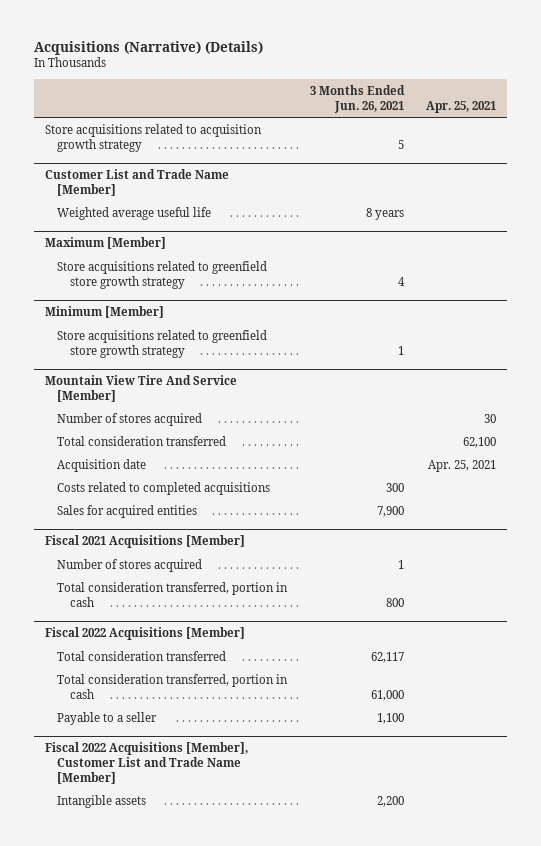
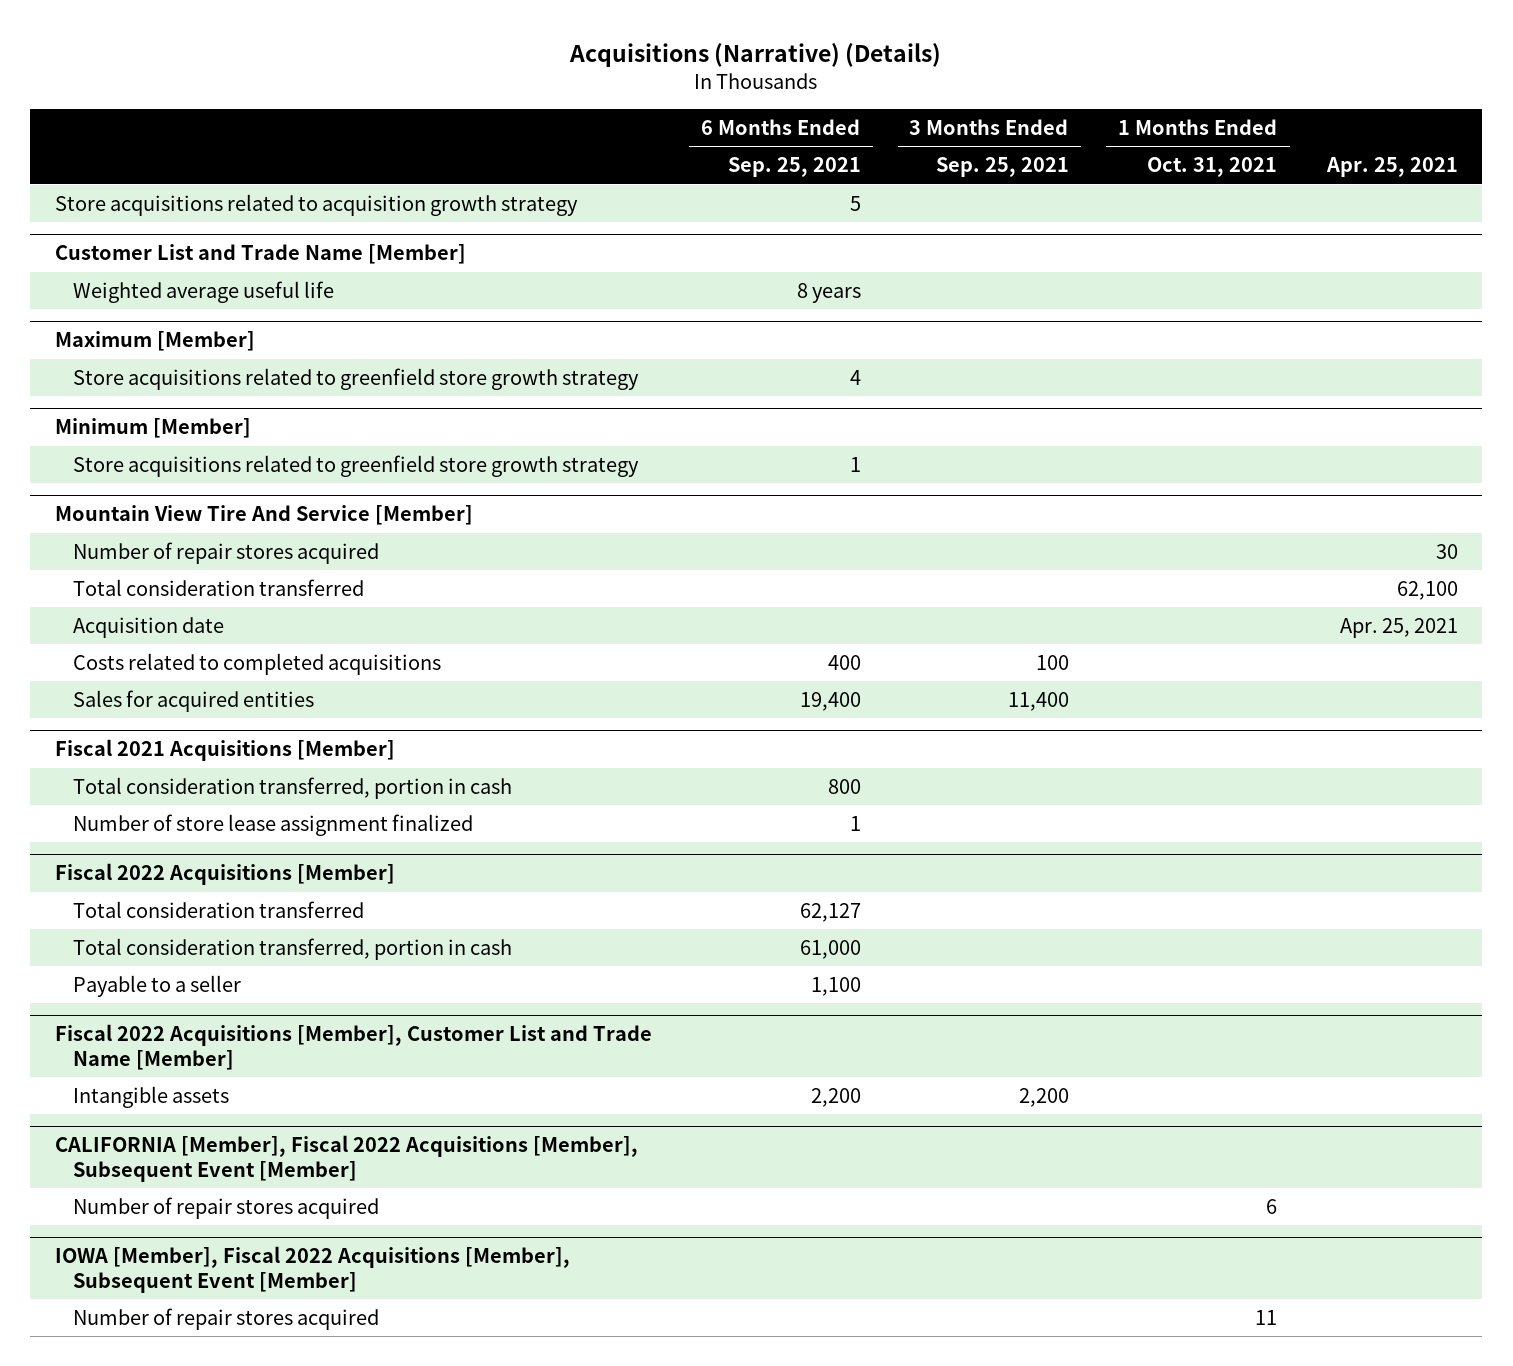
- | 3 Months Ended Jun. 26, 2021 | Apr. 25, 2021
+ | 6 Months Ended Sep. 25, 2021 | 3 Months Ended Sep. 25, 2021 | 1 Months Ended Oct. 31, 2021 | Apr. 25, 2021
@ Mountain View Tire And Service [Member]
- Number of stores acquired | | 30
+ Number of repair stores acquired | | | | 30
@ Fiscal 2021 Acquisitions [Member]
- Number of stores acquired | 1 |
+ Number of store lease assignment finalized | 1 | | |
+ CALIFORNIA [Member], Fiscal 2022 Acquisitions [Member], Subsequent Event [Member]
+ Number of repair stores acquired | | | 6 |
+ IOWA [Member], Fiscal 2022 Acquisitions [Member], Subsequent Event [Member]
+ Number of repair stores acquired | | | 11 |

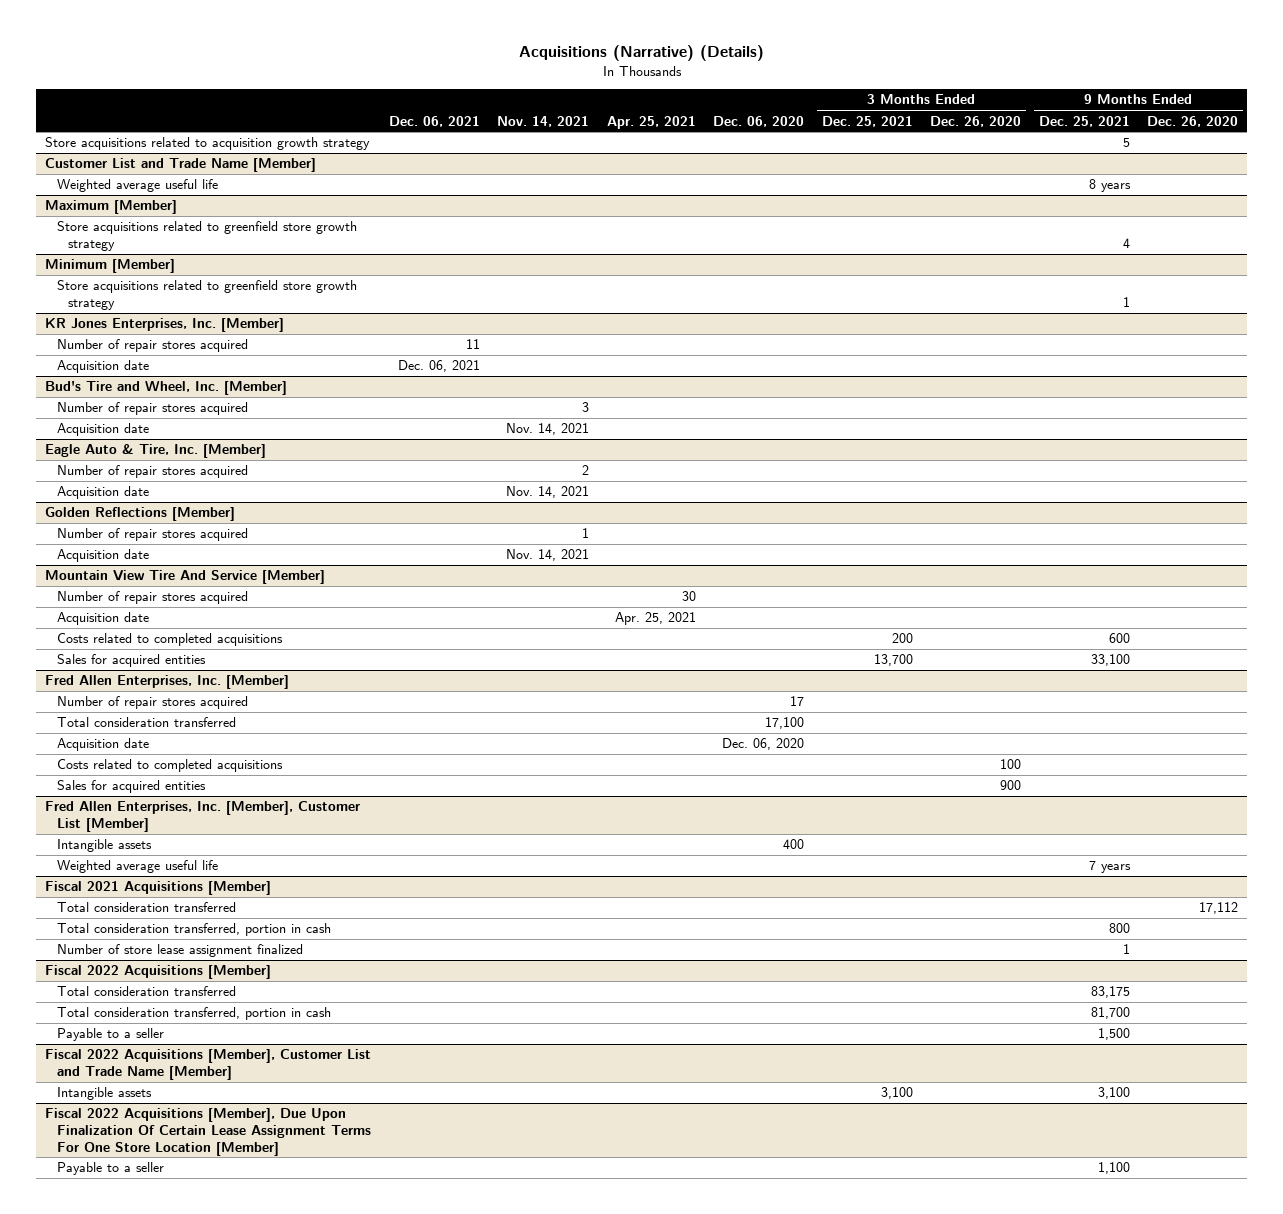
- | 6 Months Ended Sep. 25, 2021 | 3 Months Ended Sep. 25, 2021 | 1 Months Ended Oct. 31, 2021 | Apr. 25, 2021
+ | Dec. 06, 2021 | Nov. 14, 2021 | Apr. 25, 2021 | Dec. 06, 2020 | 3 Months Ended Dec. 25, 2021 | 3 Months Ended Dec. 26, 2020 | 9 Months Ended Dec. 25, 2021 | 9 Months Ended Dec. 26, 2020
+ KR Jones Enterprises, Inc. [Member]
+ Number of repair stores acquired | 11 | | | | | | |
+ Acquisition date | Dec. 06, 2021 | | | | | | |
+ Bud's Tire and Wheel, Inc. [Member]
+ Number of repair stores acquired | | 3 | | | | | |
+ Acquisition date | | Nov. 14, 2021 | | | | | |
+ Eagle Auto & Tire, Inc. [Member]
+ Number of repair stores acquired | | 2 | | | | | |
+ Acquisition date | | Nov. 14, 2021 | | | | | |
+ Golden Reflections [Member]
+ Number of repair stores acquired | | 1 | | | | | |
+ Acquisition date | | Nov. 14, 2021 | | | | | |
@ Mountain View Tire And Service [Member]
- Total consideration transferred | | | | 62,100
+ Fred Allen Enterprises, Inc. [Member]
+ Number of repair stores acquired | | | | 17 | | | |
+ Total consideration transferred | | | | 17,100 | | | |
+ Acquisition date | | | | Dec. 06, 2020 | | | |
+ Costs related to completed acquisitions | | | | | | 100 | |
+ Sales for acquired entities | | | | | | 900 | |
+ Fred Allen Enterprises, Inc. [Member], Customer List [Member]
+ Intangible assets | | | | 400 | | | |
+ Weighted average useful life | | | | | | | 7 years |
@ Fiscal 2021 Acquisitions [Member]
+ Total consideration transferred | | | | | | | | 17,112
- CALIFORNIA [Member], Fiscal 2022 Acquisitions [Member], Subsequent Event [Member]
- Number of repair stores acquired | | | 6 |
- IOWA [Member], Fiscal 2022 Acquisitions [Member], Subsequent Event [Member]
- Number of repair stores acquired | | | 11 |
+ Fiscal 2022 Acquisitions [Member], Due Upon Finalization Of Certain Lease Assignment Terms For One Store Location [Member]
+ Payable to a seller | | | | | | | 1,100 |

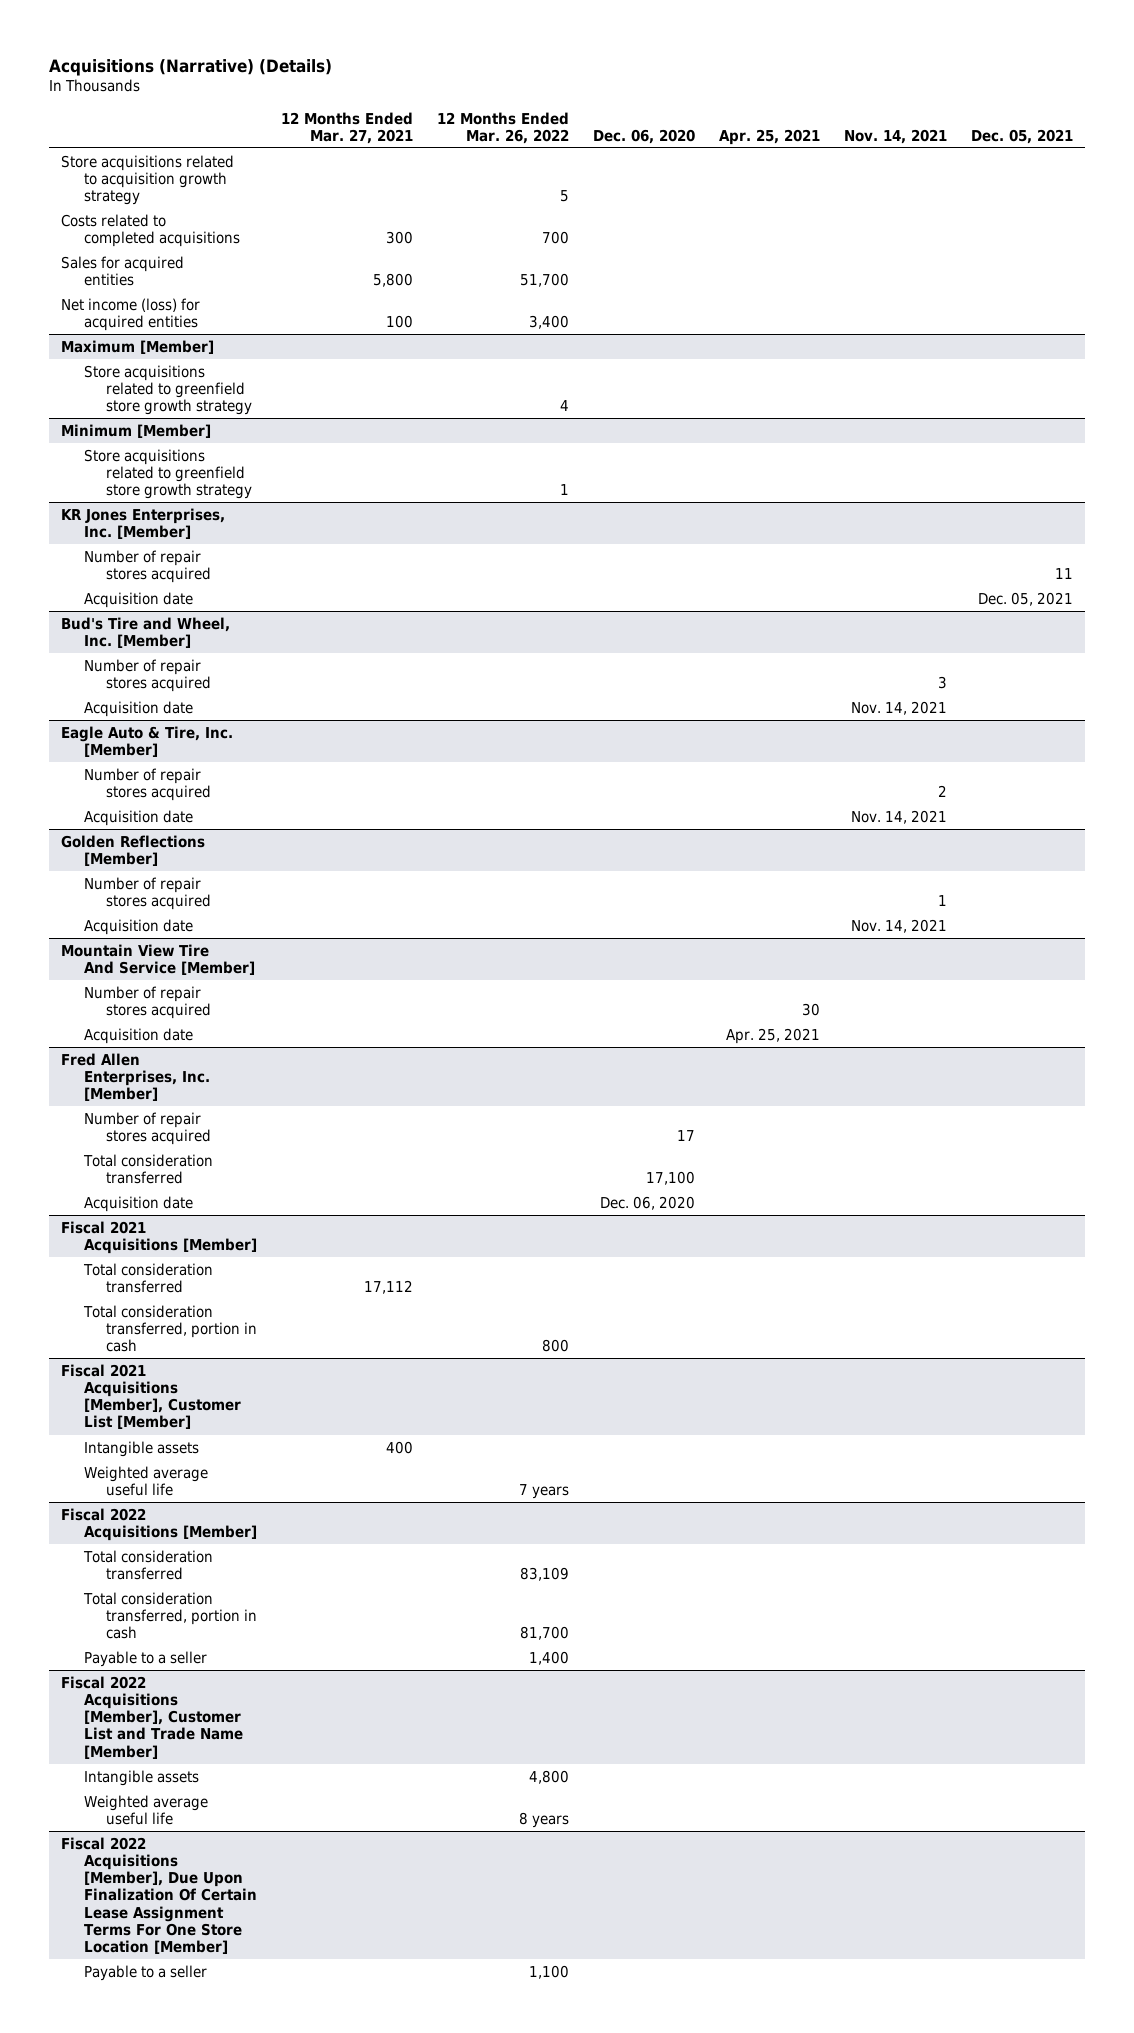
- | Dec. 06, 2021 | Nov. 14, 2021 | Apr. 25, 2021 | Dec. 06, 2020 | 3 Months Ended Dec. 25, 2021 | 3 Months Ended Dec. 26, 2020 | 9 Months Ended Dec. 25, 2021 | 9 Months Ended Dec. 26, 2020
+ | 12 Months Ended Mar. 27, 2021 | 12 Months Ended Mar. 26, 2022 | Dec. 06, 2020 | Apr. 25, 2021 | Nov. 14, 2021 | Dec. 05, 2021
- Customer List and Trade Name [Member]
- Weighted average useful life | | | | | | | 8 years |
+ Costs related to completed acquisitions | 300 | 700 | | | |
+ Sales for acquired entities | 5,800 | 51,700 | | | |
+ Net income (loss) for acquired entities | 100 | 3,400 | | | |
@ Mountain View Tire And Service [Member]
- Costs related to completed acquisitions | | | | | 200 | | 600 |
- Sales for acquired entities | | | | | 13,700 | | 33,100 |
@ Fred Allen Enterprises, Inc. [Member]
- Costs related to completed acquisitions | | | | | | 100 | |
- Sales for acquired entities | | | | | | 900 | |
- Fred Allen Enterprises, Inc. [Member], Customer List [Member]
- Intangible assets | | | | 400 | | | |
- Weighted average useful life | | | | | | | 7 years |
@ Fiscal 2021 Acquisitions [Member]
- Number of store lease assignment finalized | | | | | | | 1 |
+ Fiscal 2021 Acquisitions [Member], Customer List [Member]
+ Intangible assets | 400 | | | | |
+ Weighted average useful life | | 7 years | | | |
@ Fiscal 2022 Acquisitions [Member], Customer List and Trade Name [Member]
+ Weighted average useful life | | 8 years | | | |

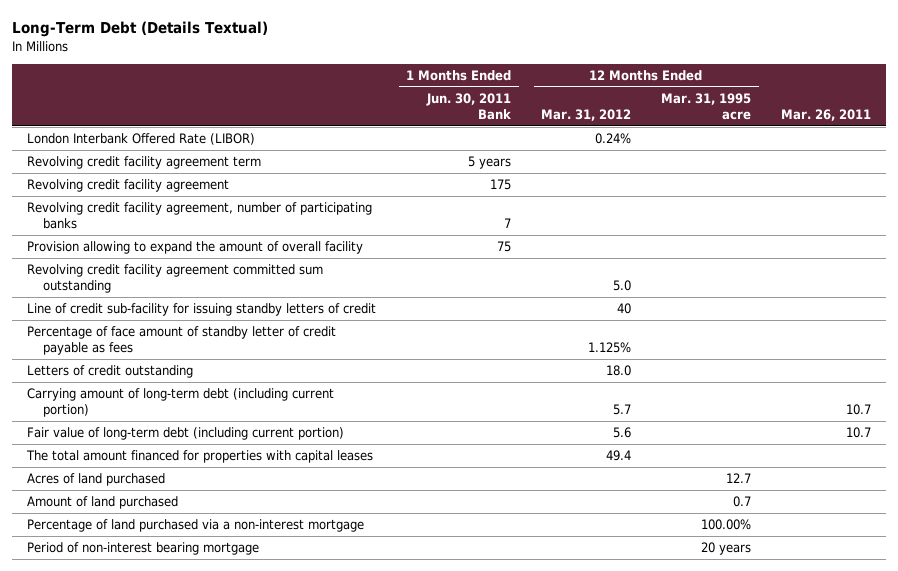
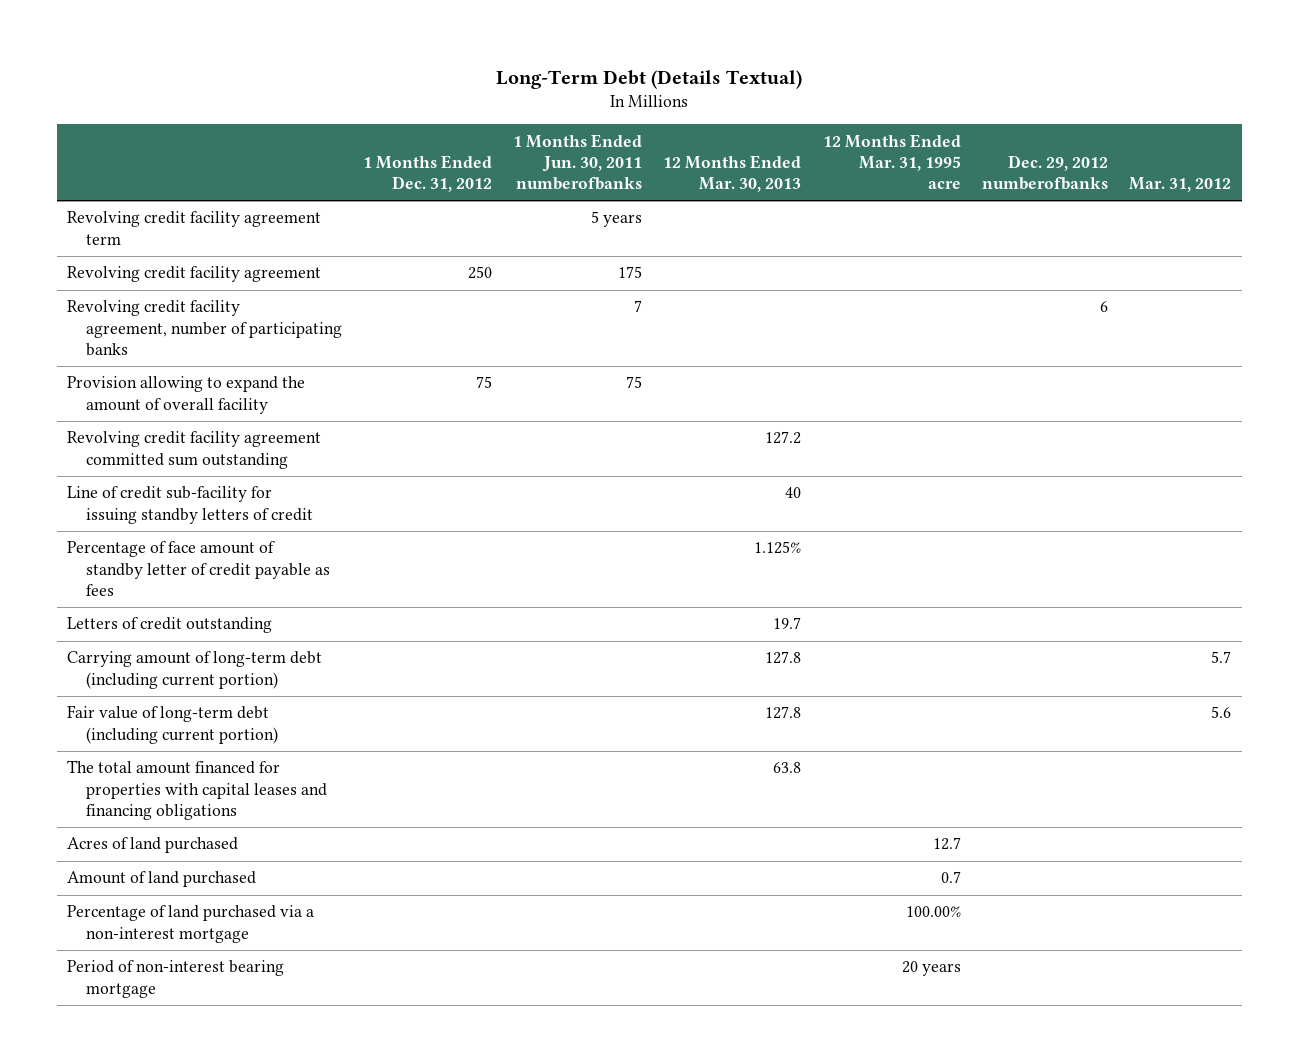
- | 1 Months Ended Jun. 30, 2011 Bank | 12 Months Ended Mar. 31, 2012 | 12 Months Ended Mar. 31, 1995 acre | Mar. 26, 2011
+ | 1 Months Ended Dec. 31, 2012 | 1 Months Ended Jun. 30, 2011 numberofbanks | 12 Months Ended Mar. 30, 2013 | 12 Months Ended Mar. 31, 1995 acre | Dec. 29, 2012 numberofbanks | Mar. 31, 2012
- London Interbank Offered Rate (LIBOR) | | 0.24% | |
- The total amount financed for properties with capital leases | | 49.4 | |
+ The total amount financed for properties with capital leases and financing obligations | | | 63.8 | | |

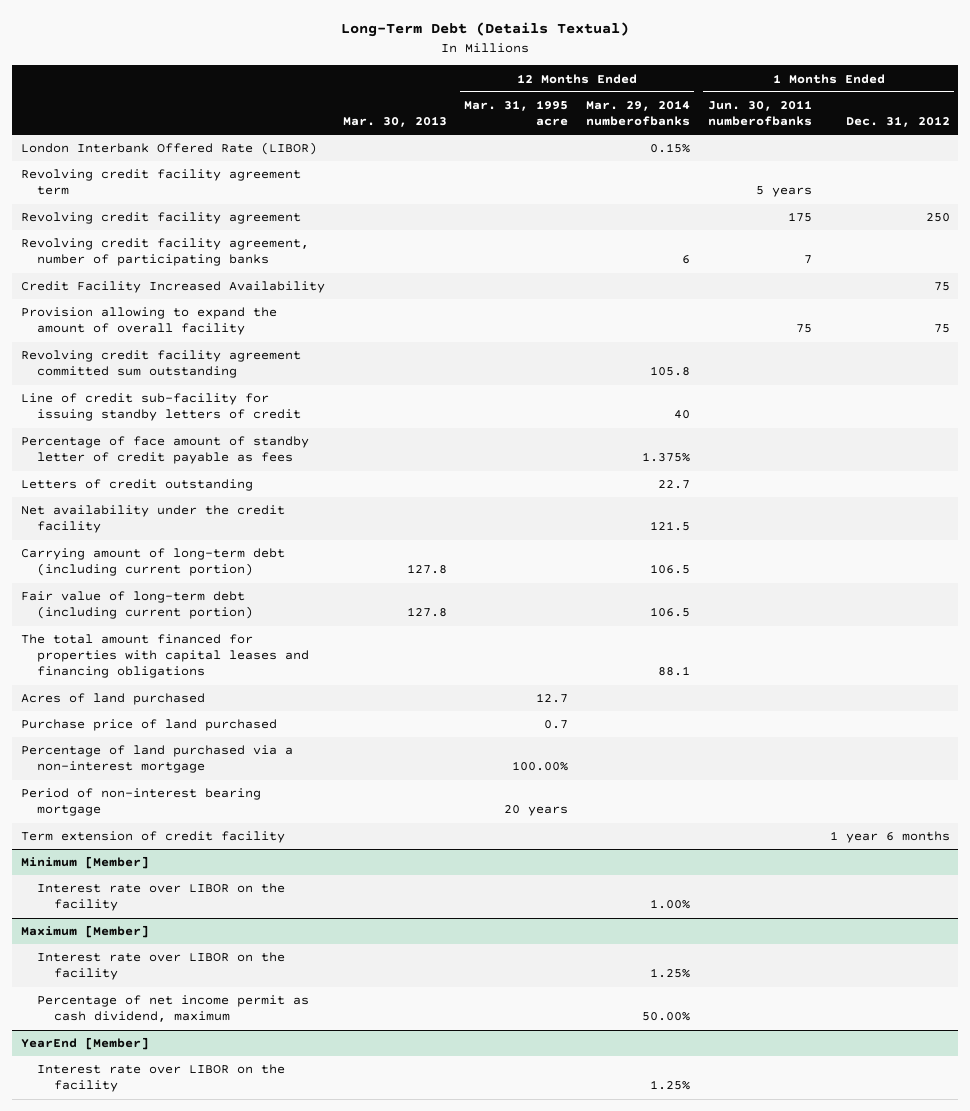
- | 1 Months Ended Dec. 31, 2012 | 1 Months Ended Jun. 30, 2011 numberofbanks | 12 Months Ended Mar. 30, 2013 | 12 Months Ended Mar. 31, 1995 acre | Dec. 29, 2012 numberofbanks | Mar. 31, 2012
+ | Mar. 30, 2013 | 12 Months Ended Mar. 31, 1995 acre | 12 Months Ended Mar. 29, 2014 numberofbanks | 1 Months Ended Jun. 30, 2011 numberofbanks | 1 Months Ended Dec. 31, 2012
+ London Interbank Offered Rate (LIBOR) | | | 0.15% | |
+ Credit Facility Increased Availability | | | | | 75
+ Net availability under the credit facility | | | 121.5 | |
- Amount of land purchased | | | | 0.7 | |
+ Purchase price of land purchased | | 0.7 | | |
+ Term extension of credit facility | | | | | 1 year 6 months
+ Minimum [Member]
+ Interest rate over LIBOR on the facility | | | 1.00% | |
+ Maximum [Member]
+ Interest rate over LIBOR on the facility | | | 1.25% | |
+ Percentage of net income permit as cash dividend, maximum | | | 50.00% | |
+ YearEnd [Member]
+ Interest rate over LIBOR on the facility | | | 1.25% | |

